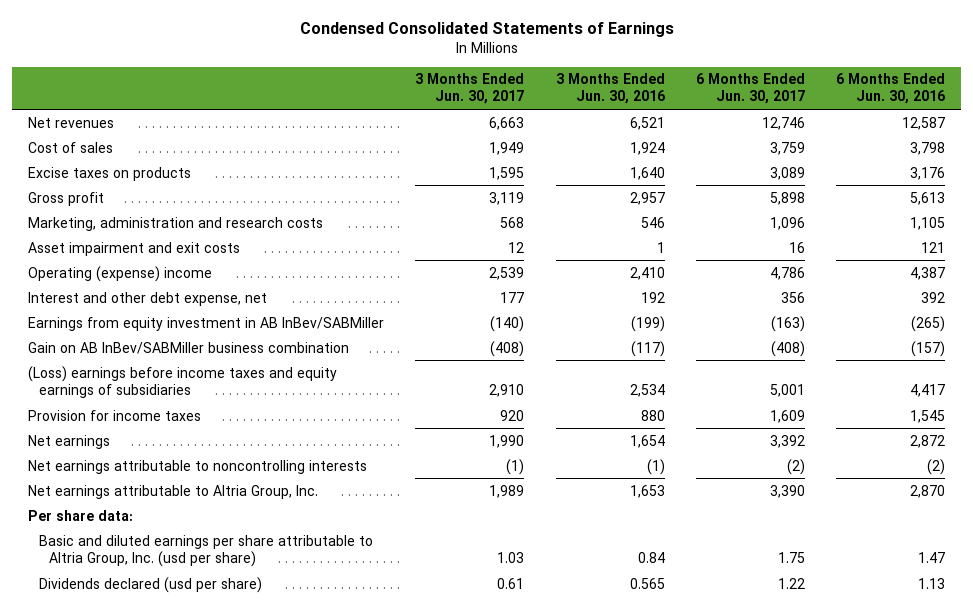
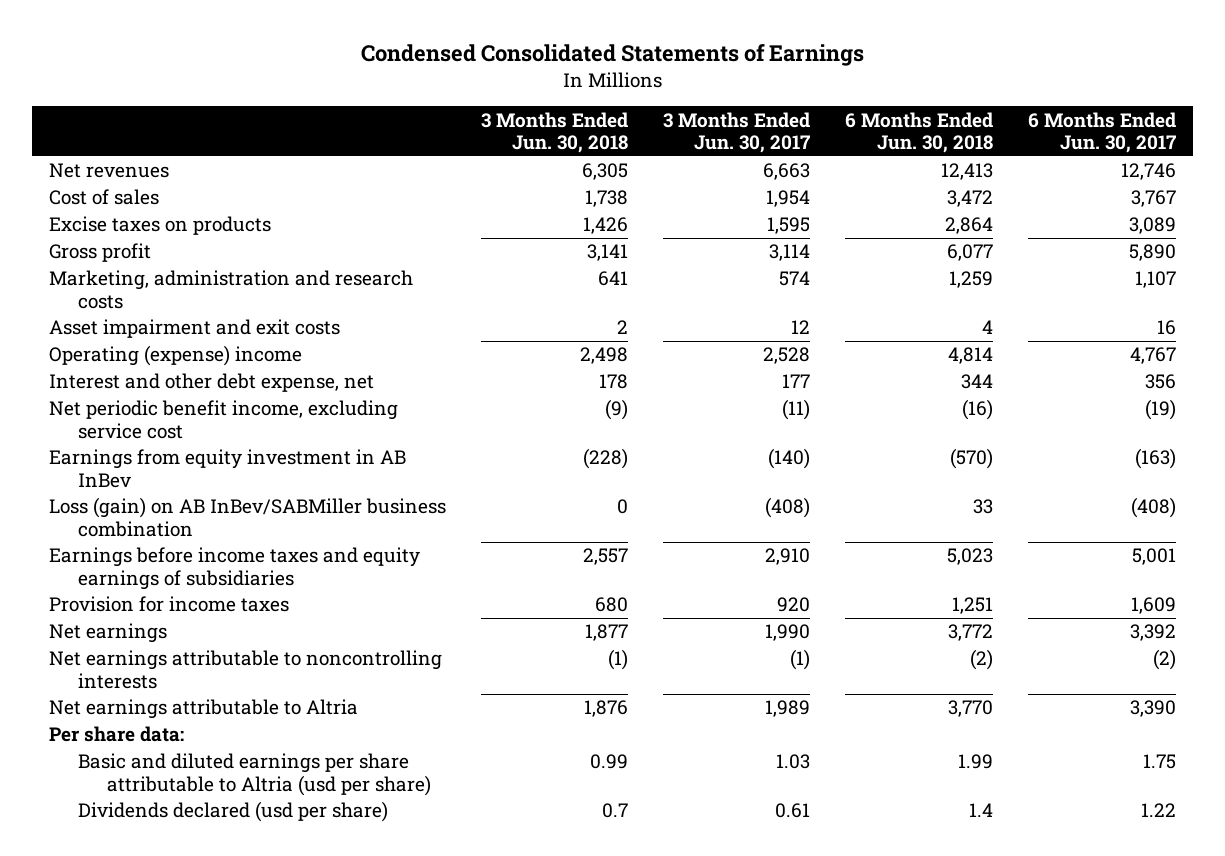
- | 3 Months Ended Jun. 30, 2017 | 3 Months Ended Jun. 30, 2016 | 6 Months Ended Jun. 30, 2017 | 6 Months Ended Jun. 30, 2016
+ | 3 Months Ended Jun. 30, 2018 | 3 Months Ended Jun. 30, 2017 | 6 Months Ended Jun. 30, 2018 | 6 Months Ended Jun. 30, 2017
- Cost of sales | 1,949 | 1,924 | 3,759 | 3,798
+ Cost of sales | 1,738 | 1,954 | 3,472 | 3,767
- Gross profit | 3,119 | 2,957 | 5,898 | 5,613
- Marketing, administration and research costs | 568 | 546 | 1,096 | 1,105
+ Gross profit | 3,141 | 3,114 | 6,077 | 5,890
+ Marketing, administration and research costs | 641 | 574 | 1,259 | 1,107
- Operating (expense) income | 2,539 | 2,410 | 4,786 | 4,387
+ Operating (expense) income | 2,498 | 2,528 | 4,814 | 4,767
- Earnings from equity investment in AB InBev/SABMiller | (140) | (199) | (163) | (265)
- Gain on AB InBev/SABMiller business combination | (408) | (117) | (408) | (157)
- (Loss) earnings before income taxes and equity earnings of subsidiaries | 2,910 | 2,534 | 5,001 | 4,417
+ Net periodic benefit income, excluding service cost | (9) | (11) | (16) | (19)
+ Earnings from equity investment in AB InBev | (228) | (140) | (570) | (163)
+ Loss (gain) on AB InBev/SABMiller business combination | 0 | (408) | 33 | (408)
+ Earnings before income taxes and equity earnings of subsidiaries | 2,557 | 2,910 | 5,023 | 5,001
- Net earnings attributable to Altria Group, Inc. | 1,989 | 1,653 | 3,390 | 2,870
+ Net earnings attributable to Altria | 1,876 | 1,989 | 3,770 | 3,390
- Basic and diluted earnings per share attributable to Altria Group, Inc. (usd per share) | 1.03 | 0.84 | 1.75 | 1.47
+ Basic and diluted earnings per share attributable to Altria (usd per share) | 0.99 | 1.03 | 1.99 | 1.75

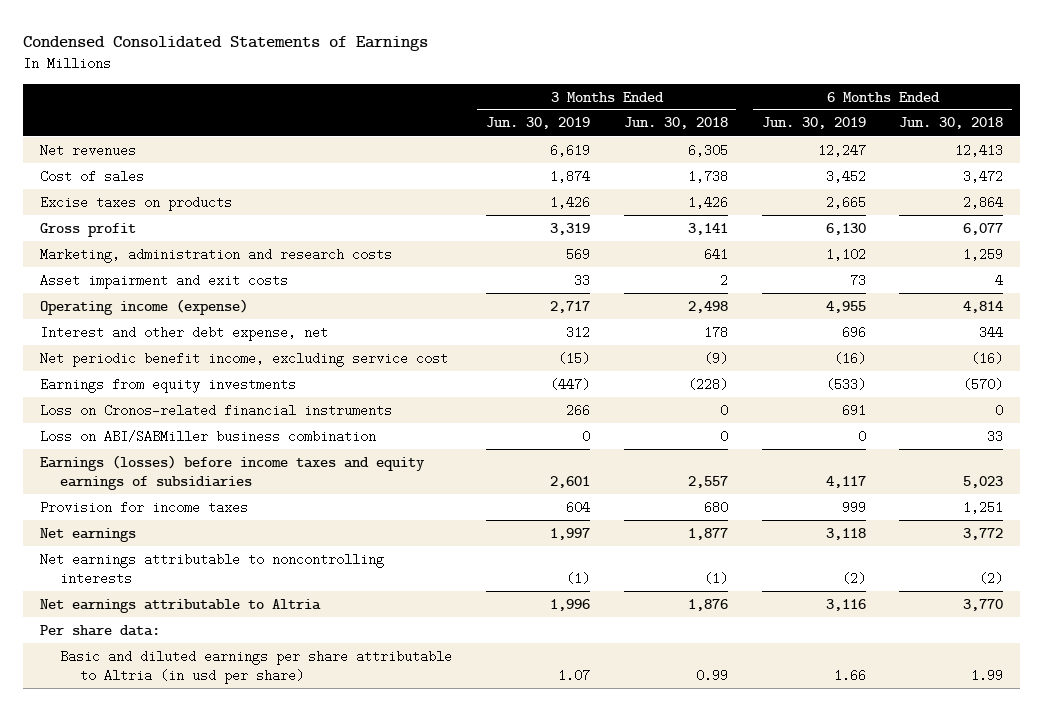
- | 3 Months Ended Jun. 30, 2018 | 3 Months Ended Jun. 30, 2017 | 6 Months Ended Jun. 30, 2018 | 6 Months Ended Jun. 30, 2017
+ | 3 Months Ended Jun. 30, 2019 | 3 Months Ended Jun. 30, 2018 | 6 Months Ended Jun. 30, 2019 | 6 Months Ended Jun. 30, 2018
- Operating (expense) income | 2,498 | 2,528 | 4,814 | 4,767
+ Operating income (expense) | 2,717 | 2,498 | 4,955 | 4,814
- Earnings from equity investment in AB InBev | (228) | (140) | (570) | (163)
- Loss (gain) on AB InBev/SABMiller business combination | 0 | (408) | 33 | (408)
- Earnings before income taxes and equity earnings of subsidiaries | 2,557 | 2,910 | 5,023 | 5,001
+ Earnings from equity investments | (447) | (228) | (533) | (570)
+ Loss on Cronos-related financial instruments | 266 | 0 | 691 | 0
+ Loss on ABI/SABMiller business combination | 0 | 0 | 0 | 33
+ Earnings (losses) before income taxes and equity earnings of subsidiaries | 2,601 | 2,557 | 4,117 | 5,023
- Basic and diluted earnings per share attributable to Altria (usd per share) | 0.99 | 1.03 | 1.99 | 1.75
- Dividends declared (usd per share) | 0.7 | 0.61 | 1.4 | 1.22
+ Basic and diluted earnings per share attributable to Altria (in usd per share) | 1.07 | 0.99 | 1.66 | 1.99

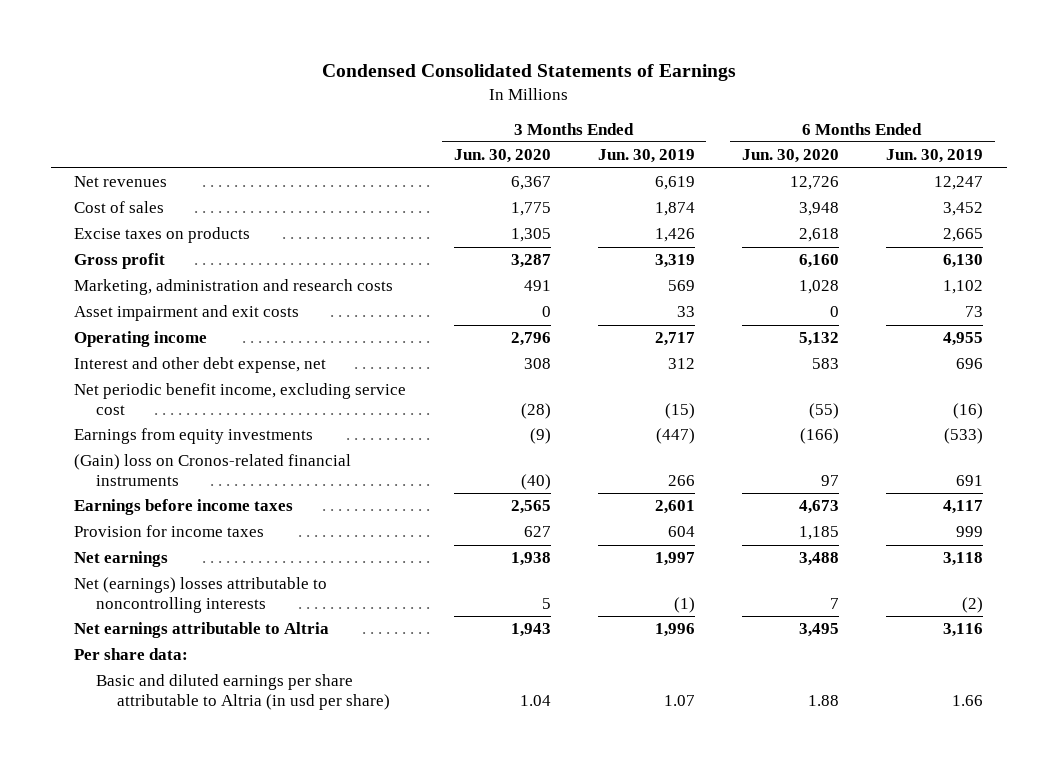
- | 3 Months Ended Jun. 30, 2019 | 3 Months Ended Jun. 30, 2018 | 6 Months Ended Jun. 30, 2019 | 6 Months Ended Jun. 30, 2018
+ | 3 Months Ended Jun. 30, 2020 | 3 Months Ended Jun. 30, 2019 | 6 Months Ended Jun. 30, 2020 | 6 Months Ended Jun. 30, 2019
- Operating income (expense) | 2,717 | 2,498 | 4,955 | 4,814
+ Operating income | 2,796 | 2,717 | 5,132 | 4,955
- Loss on Cronos-related financial instruments | 266 | 0 | 691 | 0
- Loss on ABI/SABMiller business combination | 0 | 0 | 0 | 33
- Earnings (losses) before income taxes and equity earnings of subsidiaries | 2,601 | 2,557 | 4,117 | 5,023
+ (Gain) loss on Cronos-related financial instruments | (40) | 266 | 97 | 691
+ Earnings before income taxes | 2,565 | 2,601 | 4,673 | 4,117
- Net earnings attributable to noncontrolling interests | (1) | (1) | (2) | (2)
+ Net (earnings) losses attributable to noncontrolling interests | 5 | (1) | 7 | (2)

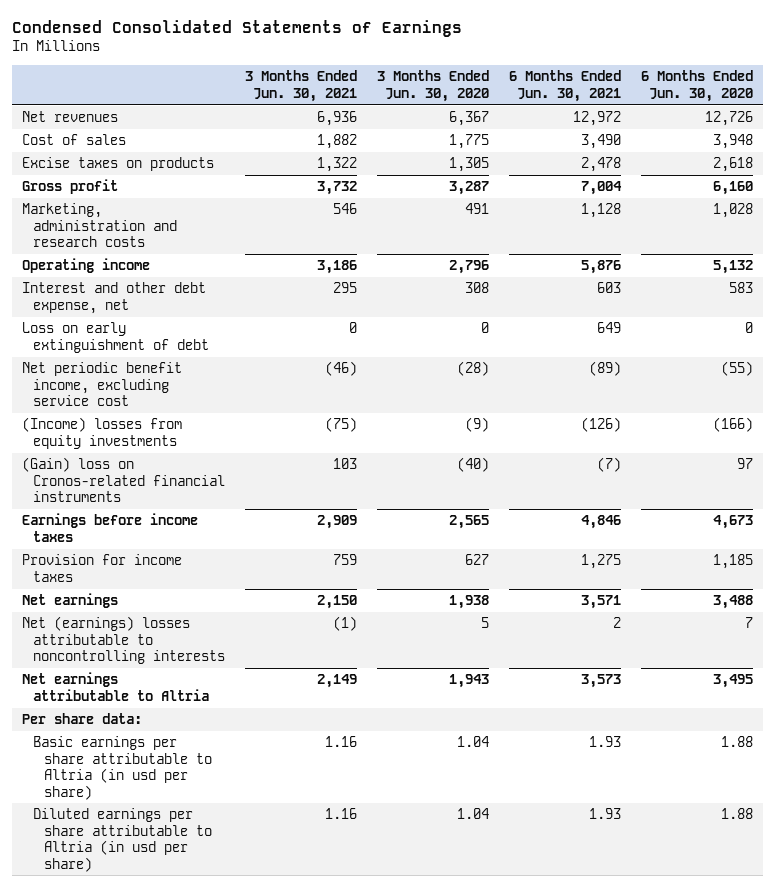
- | 3 Months Ended Jun. 30, 2020 | 3 Months Ended Jun. 30, 2019 | 6 Months Ended Jun. 30, 2020 | 6 Months Ended Jun. 30, 2019
+ | 3 Months Ended Jun. 30, 2021 | 3 Months Ended Jun. 30, 2020 | 6 Months Ended Jun. 30, 2021 | 6 Months Ended Jun. 30, 2020
- Asset impairment and exit costs | 0 | 33 | 0 | 73
+ Loss on early extinguishment of debt | 0 | 0 | 649 | 0
- Earnings from equity investments | (9) | (447) | (166) | (533)
+ (Income) losses from equity investments | (75) | (9) | (126) | (166)
- Basic and diluted earnings per share attributable to Altria (in usd per share) | 1.04 | 1.07 | 1.88 | 1.66
+ Basic earnings per share attributable to Altria (in usd per share) | 1.16 | 1.04 | 1.93 | 1.88
+ Diluted earnings per share attributable to Altria (in usd per share) | 1.16 | 1.04 | 1.93 | 1.88

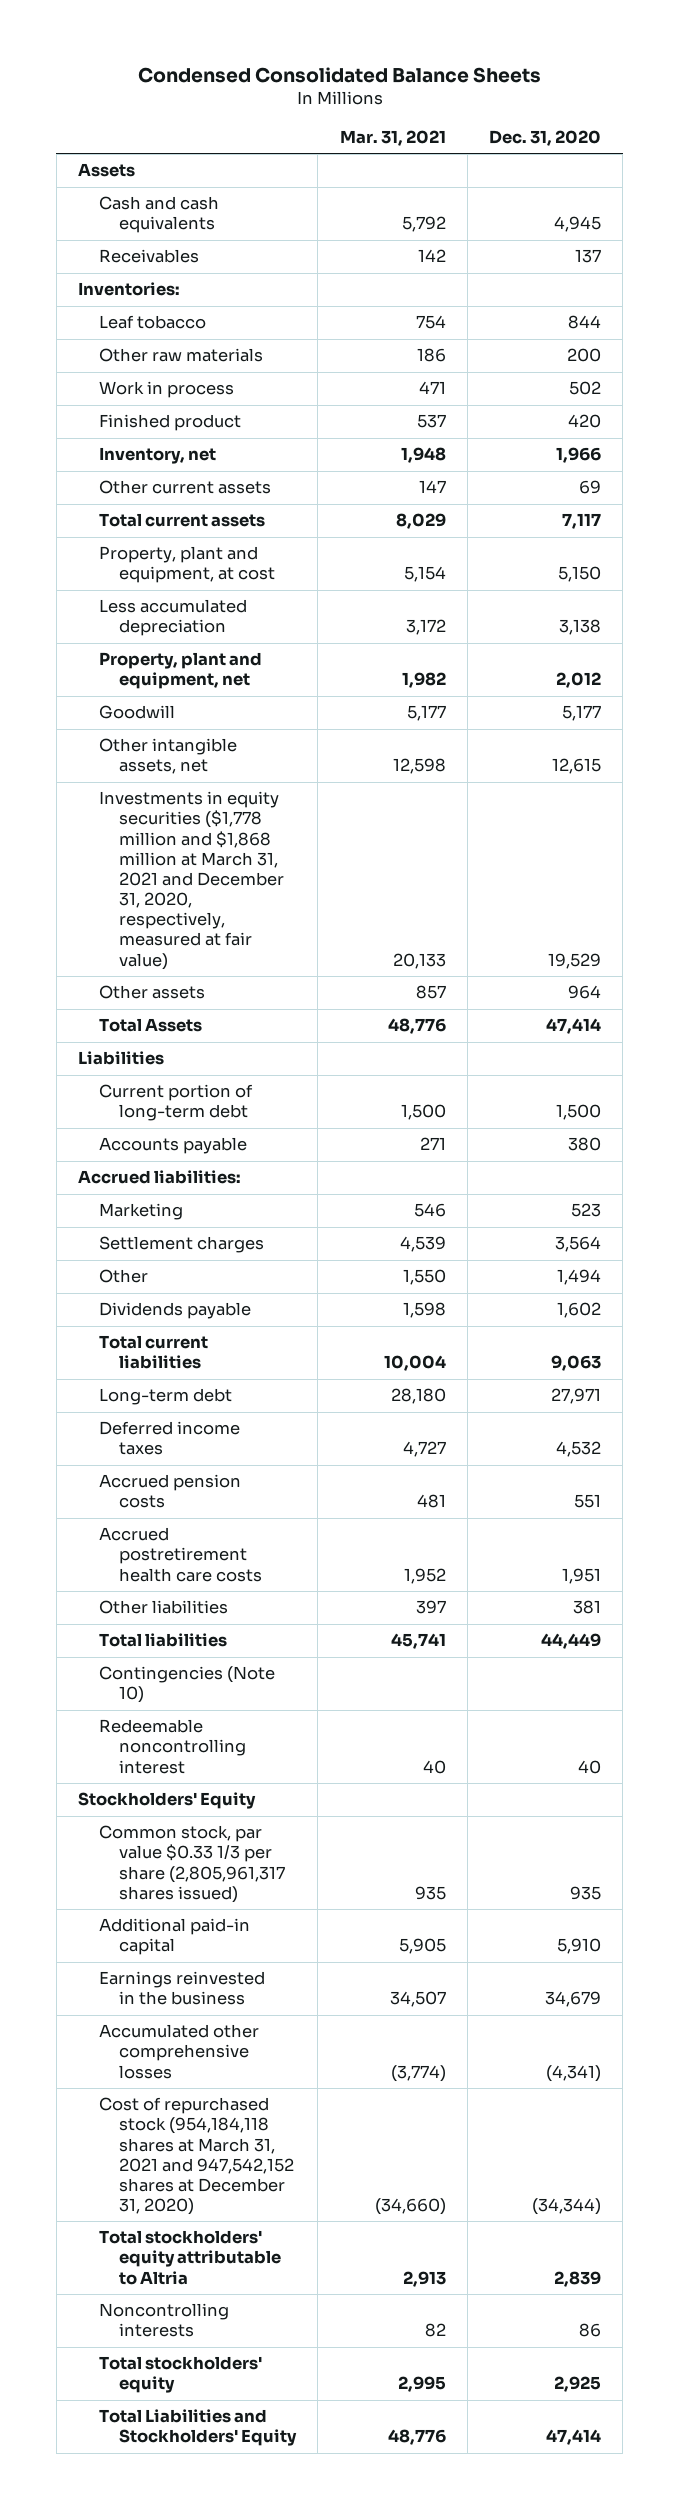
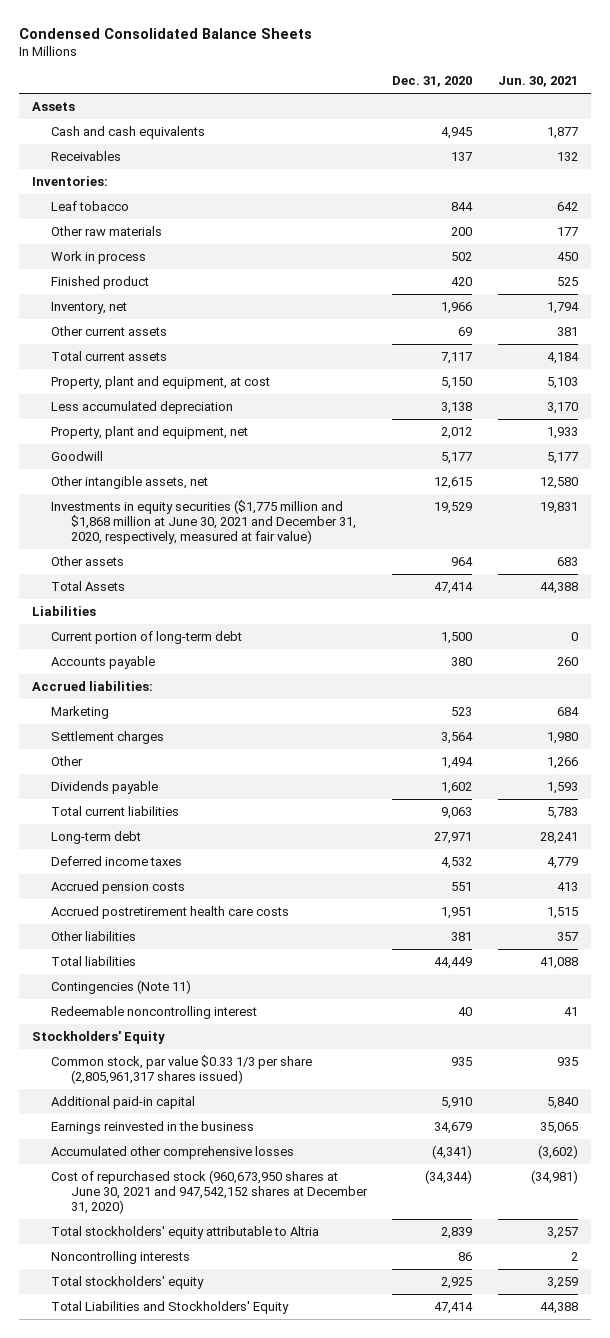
- | Mar. 31, 2021 | Dec. 31, 2020
+ | Dec. 31, 2020 | Jun. 30, 2021
- Investments in equity securities ($1,778 million and $1,868 million at March 31, 2021 and December 31, 2020, respectively, measured at fair value) | 20,133 | 19,529
+ Investments in equity securities ($1,775 million and $1,868 million at June 30, 2021 and December 31, 2020, respectively, measured at fair value) | 19,529 | 19,831
- Contingencies (Note 10)
+ Contingencies (Note 11)
- Cost of repurchased stock (954,184,118 shares at March 31, 2021 and 947,542,152 shares at December 31, 2020) | (34,660) | (34,344)
+ Cost of repurchased stock (960,673,950 shares at June 30, 2021 and 947,542,152 shares at December 31, 2020) | (34,344) | (34,981)

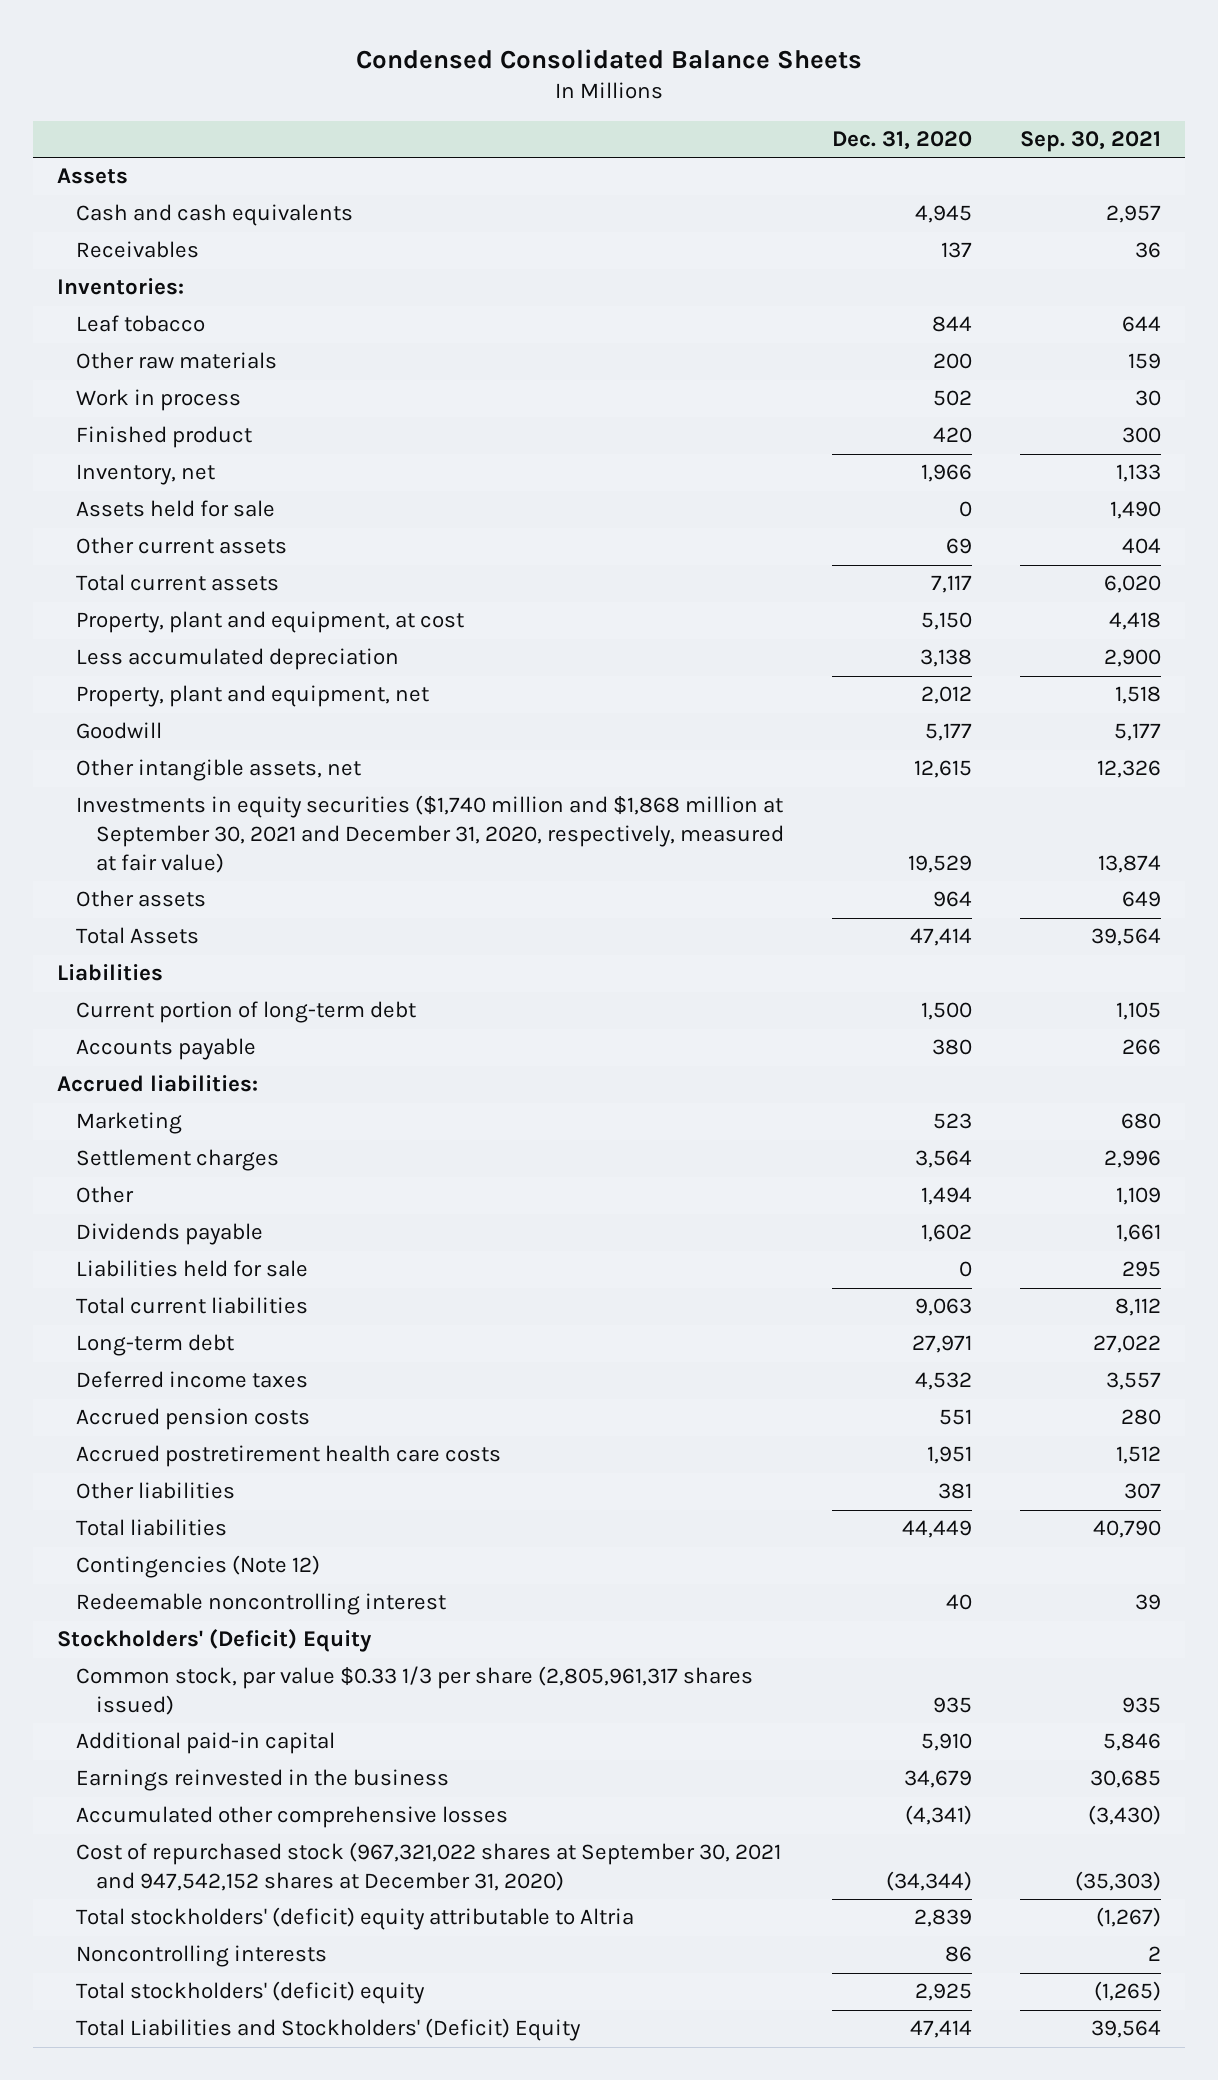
- | Dec. 31, 2020 | Jun. 30, 2021
+ | Dec. 31, 2020 | Sep. 30, 2021
+ Assets held for sale | 0 | 1,490
- Investments in equity securities ($1,775 million and $1,868 million at June 30, 2021 and December 31, 2020, respectively, measured at fair value) | 19,529 | 19,831
+ Investments in equity securities ($1,740 million and $1,868 million at September 30, 2021 and December 31, 2020, respectively, measured at fair value) | 19,529 | 13,874
+ Liabilities held for sale | 0 | 295
- Contingencies (Note 11)
+ Contingencies (Note 12)
- Stockholders' Equity
+ Stockholders' (Deficit) Equity
- Cost of repurchased stock (960,673,950 shares at June 30, 2021 and 947,542,152 shares at December 31, 2020) | (34,344) | (34,981)
- Total stockholders' equity attributable to Altria | 2,839 | 3,257
+ Cost of repurchased stock (967,321,022 shares at September 30, 2021 and 947,542,152 shares at December 31, 2020) | (34,344) | (35,303)
+ Total stockholders' (deficit) equity attributable to Altria | 2,839 | (1,267)
- Total stockholders' equity | 2,925 | 3,259
- Total Liabilities and Stockholders' Equity | 47,414 | 44,388
+ Total stockholders' (deficit) equity | 2,925 | (1,265)
+ Total Liabilities and Stockholders' (Deficit) Equity | 47,414 | 39,564

